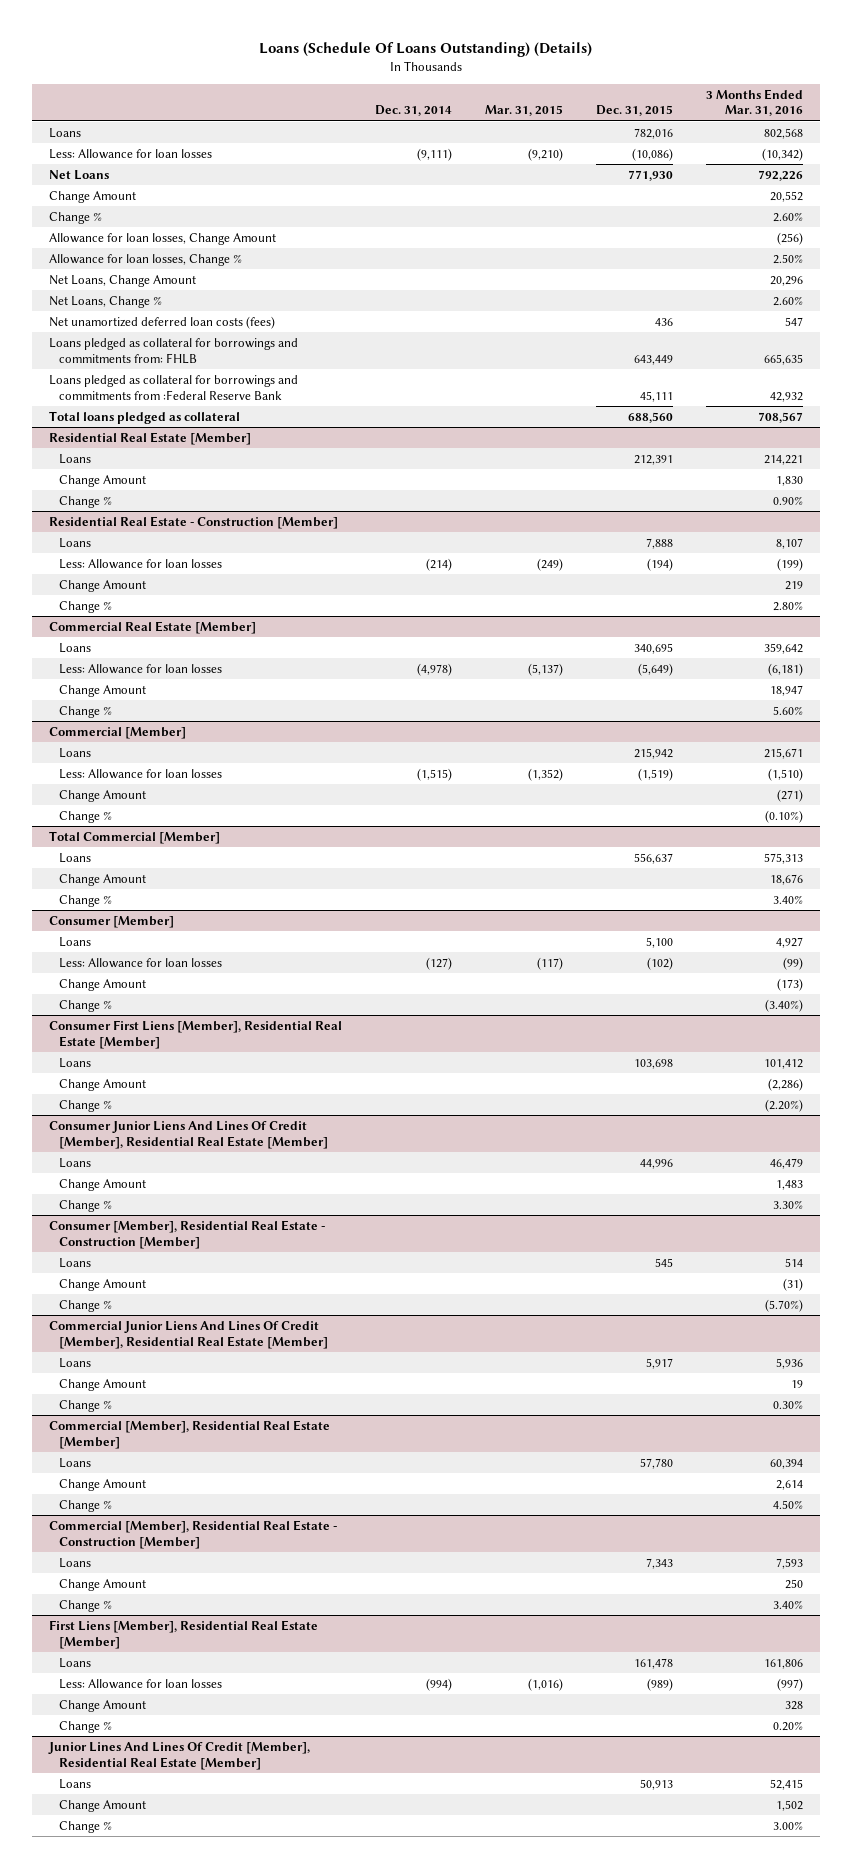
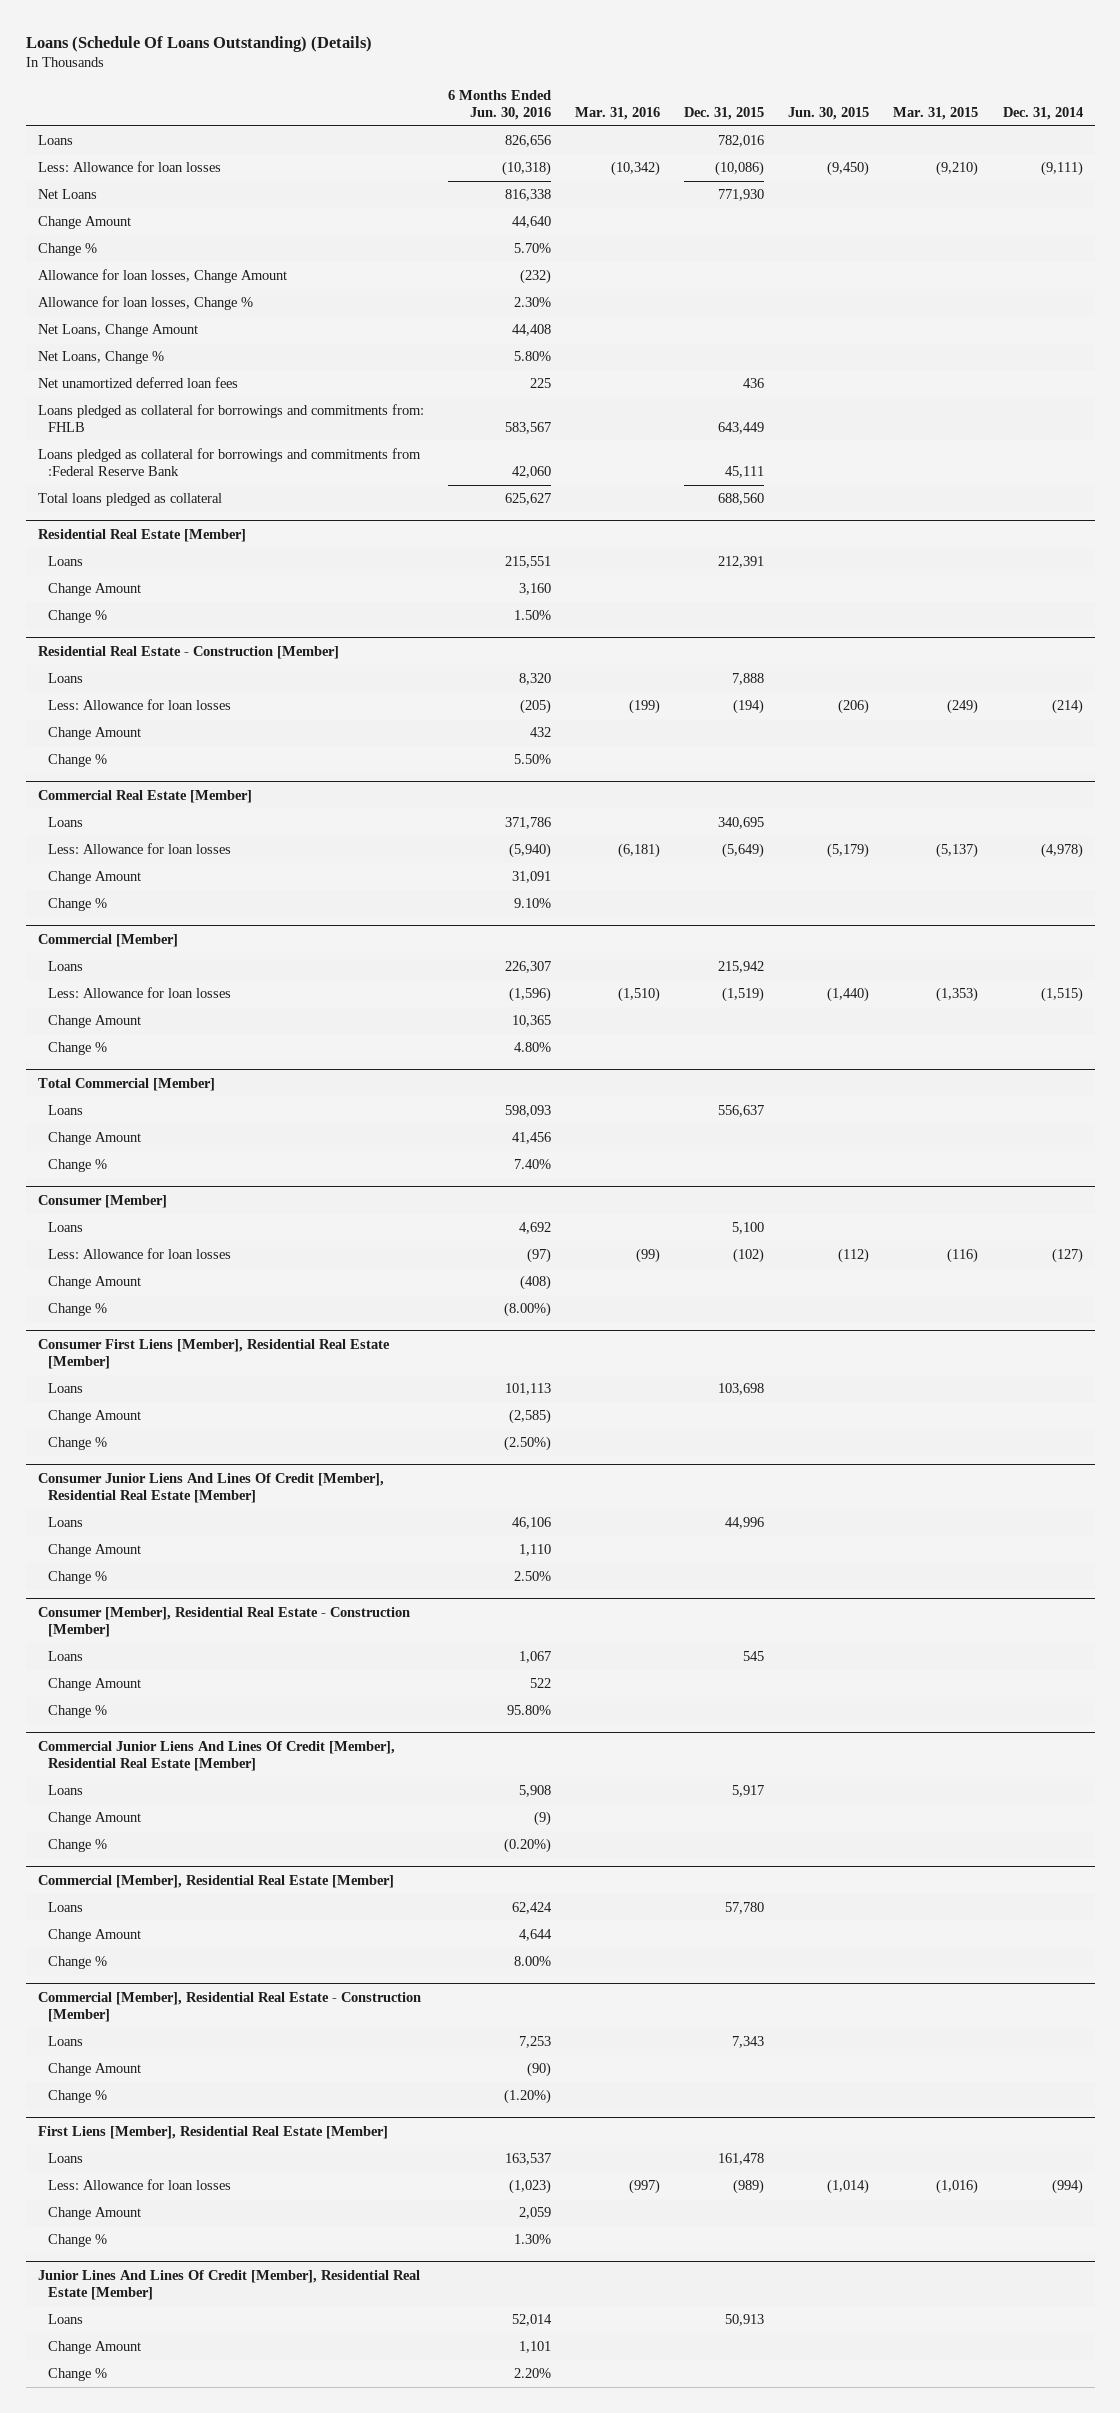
- | Dec. 31, 2014 | Mar. 31, 2015 | Dec. 31, 2015 | 3 Months Ended Mar. 31, 2016
+ | 6 Months Ended Jun. 30, 2016 | Mar. 31, 2016 | Dec. 31, 2015 | Jun. 30, 2015 | Mar. 31, 2015 | Dec. 31, 2014
- Net unamortized deferred loan costs (fees) | | | 436 | 547
+ Net unamortized deferred loan fees | 225 | | 436 | | |
@ Commercial [Member]
- Less: Allowance for loan losses | (1,515) | (1,352) | (1,519) | (1,510)
+ Less: Allowance for loan losses | (1,596) | (1,510) | (1,519) | (1,440) | (1,353) | (1,515)
@ Consumer [Member]
- Less: Allowance for loan losses | (127) | (117) | (102) | (99)
+ Less: Allowance for loan losses | (97) | (99) | (102) | (112) | (116) | (127)

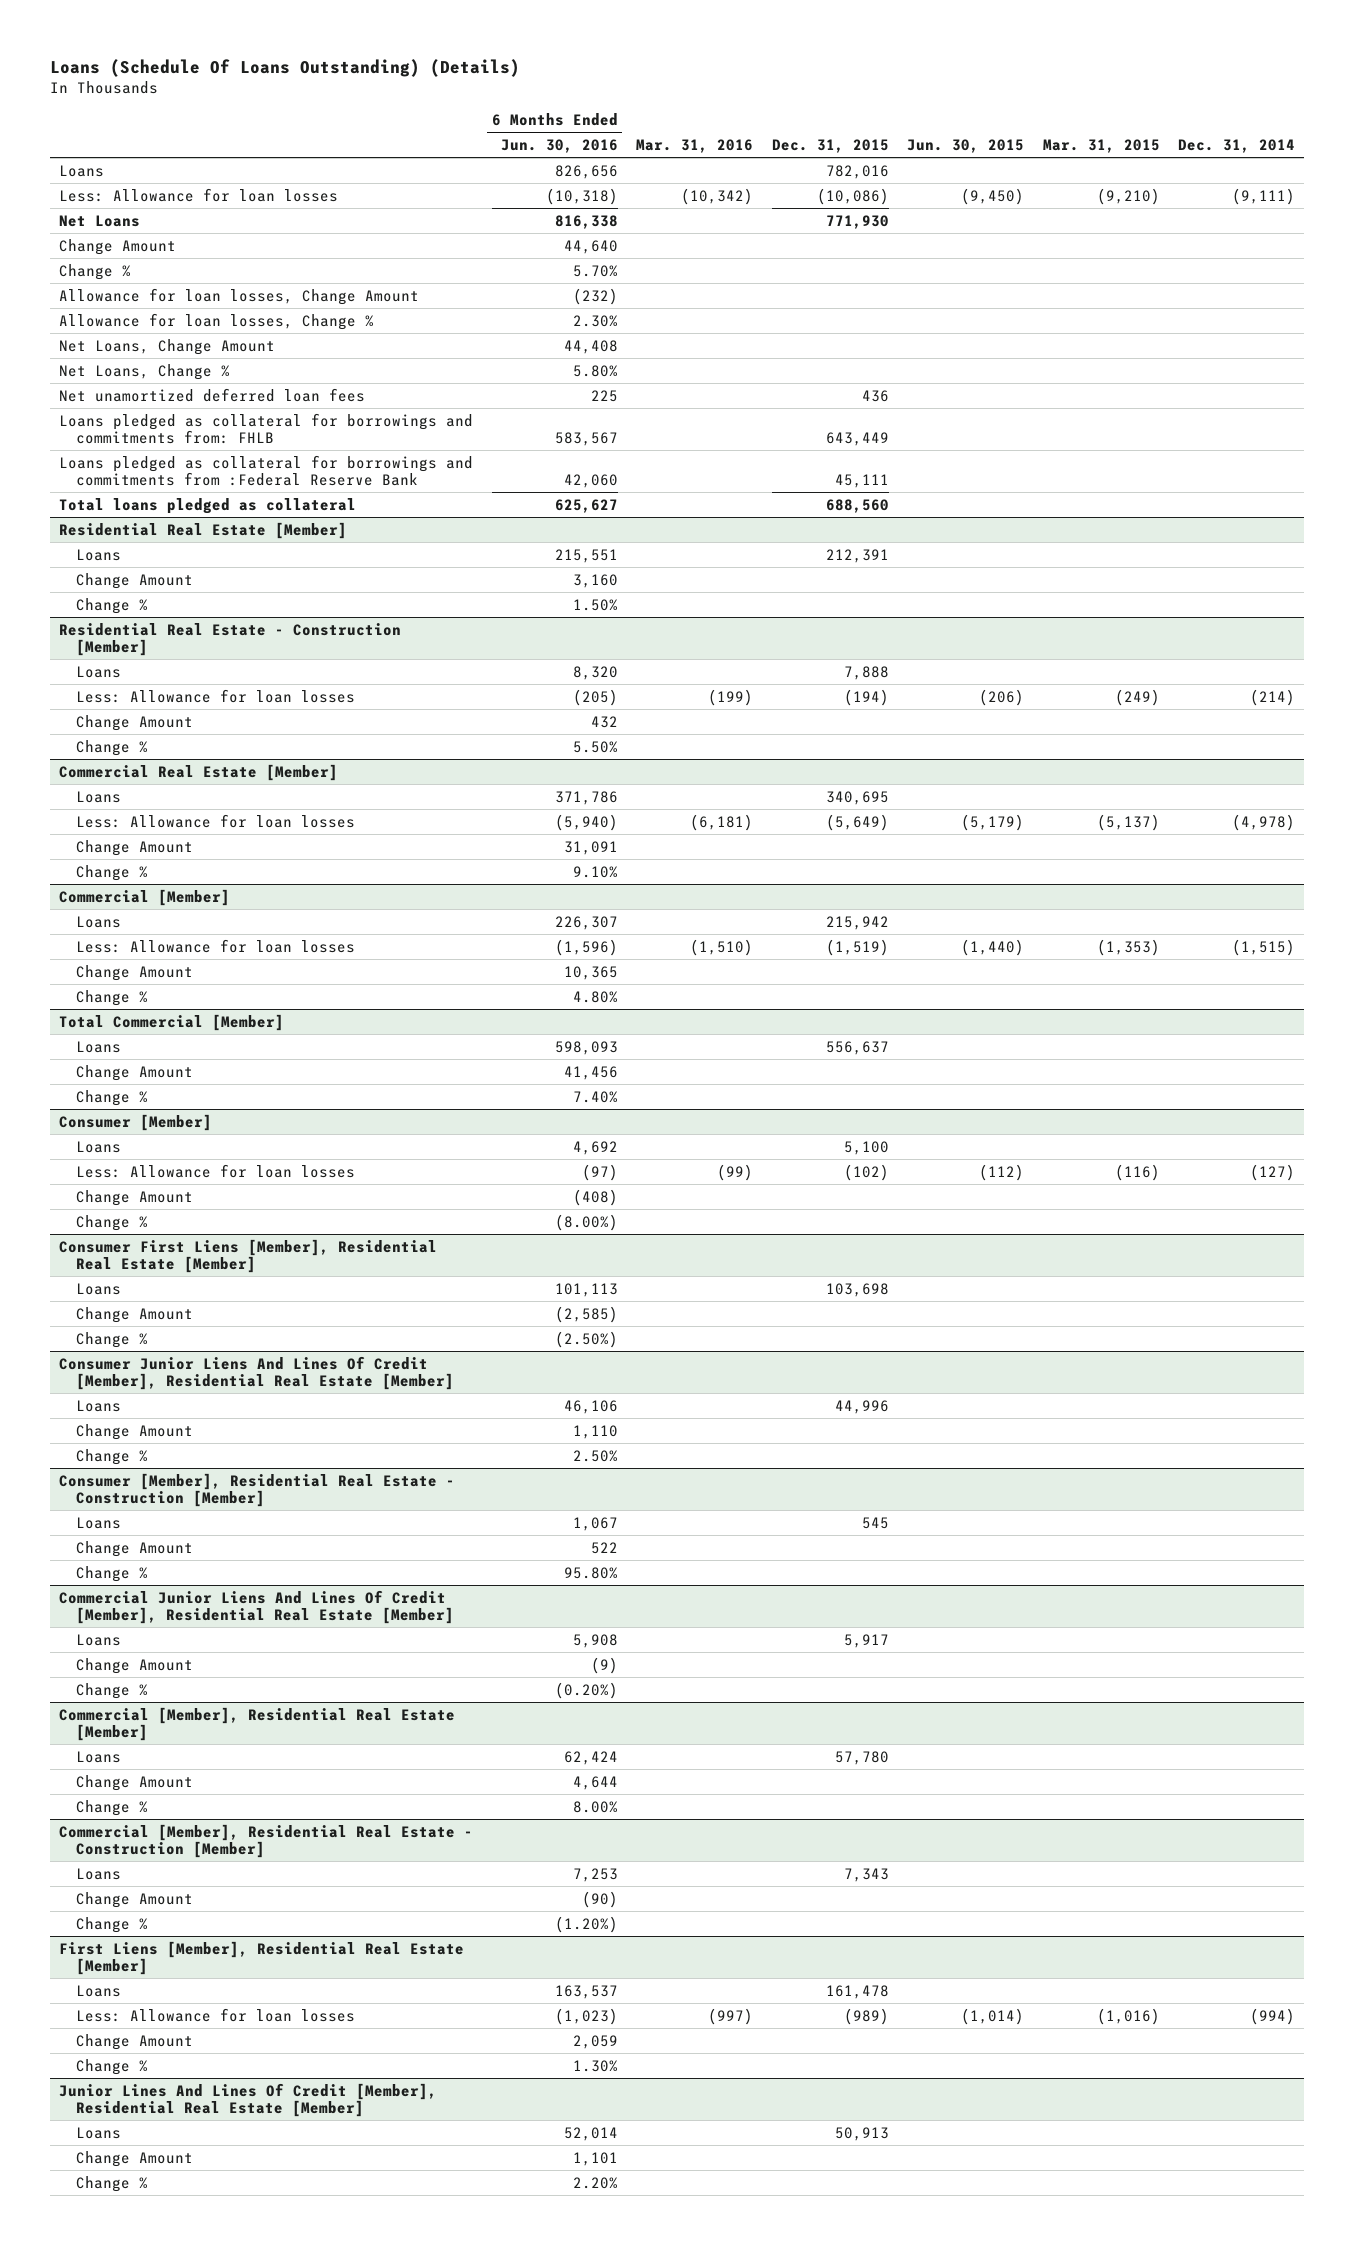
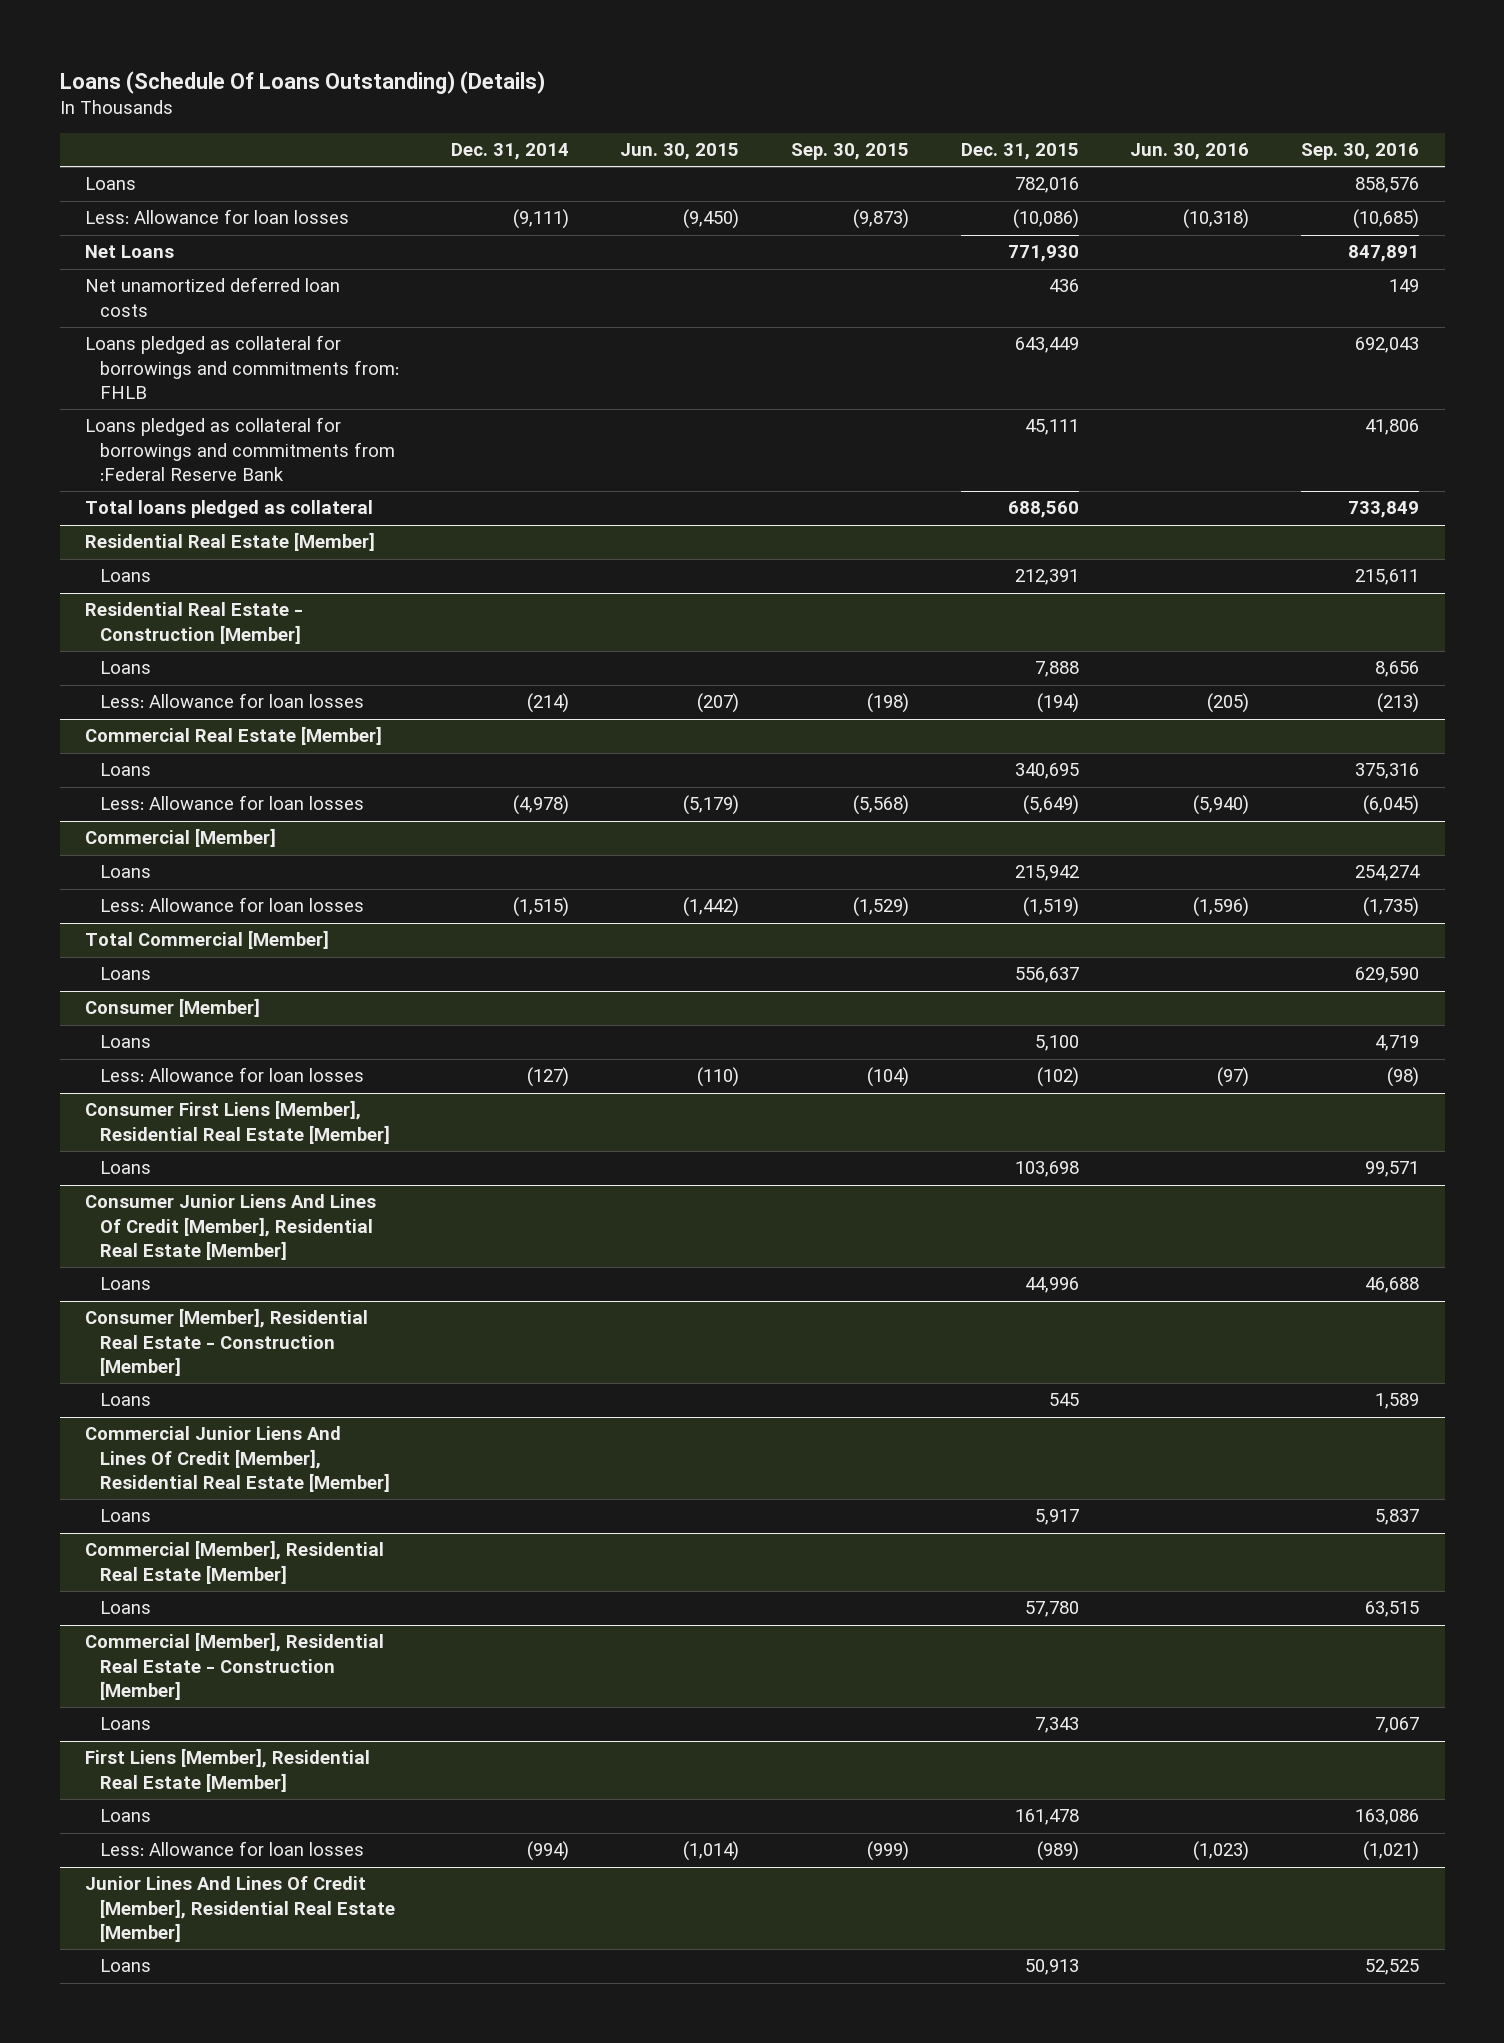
- | 6 Months Ended Jun. 30, 2016 | Mar. 31, 2016 | Dec. 31, 2015 | Jun. 30, 2015 | Mar. 31, 2015 | Dec. 31, 2014
+ | Dec. 31, 2014 | Jun. 30, 2015 | Sep. 30, 2015 | Dec. 31, 2015 | Jun. 30, 2016 | Sep. 30, 2016
- Change Amount | 44,640 | | | | |
- Change % | 5.70% | | | | |
- Allowance for loan losses, Change Amount | (232) | | | | |
- Allowance for loan losses, Change % | 2.30% | | | | |
- Net Loans, Change Amount | 44,408 | | | | |
- Net Loans, Change % | 5.80% | | | | |
- Net unamortized deferred loan fees | 225 | | 436 | | |
+ Net unamortized deferred loan costs | | | | 436 | | 149
@ Residential Real Estate [Member]
- Change Amount | 3,160 | | | | |
- Change % | 1.50% | | | | |
@ Residential Real Estate - Construction [Member]
- Less: Allowance for loan losses | (205) | (199) | (194) | (206) | (249) | (214)
- Change Amount | 432 | | | | |
- Change % | 5.50% | | | | |
+ Less: Allowance for loan losses | (214) | (207) | (198) | (194) | (205) | (213)
@ Commercial Real Estate [Member]
- Change Amount | 31,091 | | | | |
- Change % | 9.10% | | | | |
@ Commercial [Member]
- Less: Allowance for loan losses | (1,596) | (1,510) | (1,519) | (1,440) | (1,353) | (1,515)
- Change Amount | 10,365 | | | | |
- Change % | 4.80% | | | | |
+ Less: Allowance for loan losses | (1,515) | (1,442) | (1,529) | (1,519) | (1,596) | (1,735)
@ Total Commercial [Member]
- Change Amount | 41,456 | | | | |
- Change % | 7.40% | | | | |
@ Consumer [Member]
- Less: Allowance for loan losses | (97) | (99) | (102) | (112) | (116) | (127)
- Change Amount | (408) | | | | |
- Change % | (8.00%) | | | | |
+ Less: Allowance for loan losses | (127) | (110) | (104) | (102) | (97) | (98)
@ Consumer First Liens [Member], Residential Real Estate [Member]
- Change Amount | (2,585) | | | | |
- Change % | (2.50%) | | | | |
@ Consumer Junior Liens And Lines Of Credit [Member], Residential Real Estate [Member]
- Change Amount | 1,110 | | | | |
- Change % | 2.50% | | | | |
@ Consumer [Member], Residential Real Estate - Construction [Member]
- Change Amount | 522 | | | | |
- Change % | 95.80% | | | | |
@ Commercial Junior Liens And Lines Of Credit [Member], Residential Real Estate [Member]
- Change Amount | (9) | | | | |
- Change % | (0.20%) | | | | |
@ Commercial [Member], Residential Real Estate [Member]
- Change Amount | 4,644 | | | | |
- Change % | 8.00% | | | | |
@ Commercial [Member], Residential Real Estate - Construction [Member]
- Change Amount | (90) | | | | |
- Change % | (1.20%) | | | | |
@ First Liens [Member], Residential Real Estate [Member]
- Change Amount | 2,059 | | | | |
- Change % | 1.30% | | | | |
@ Junior Lines And Lines Of Credit [Member], Residential Real Estate [Member]
- Change Amount | 1,101 | | | | |
- Change % | 2.20% | | | | |

